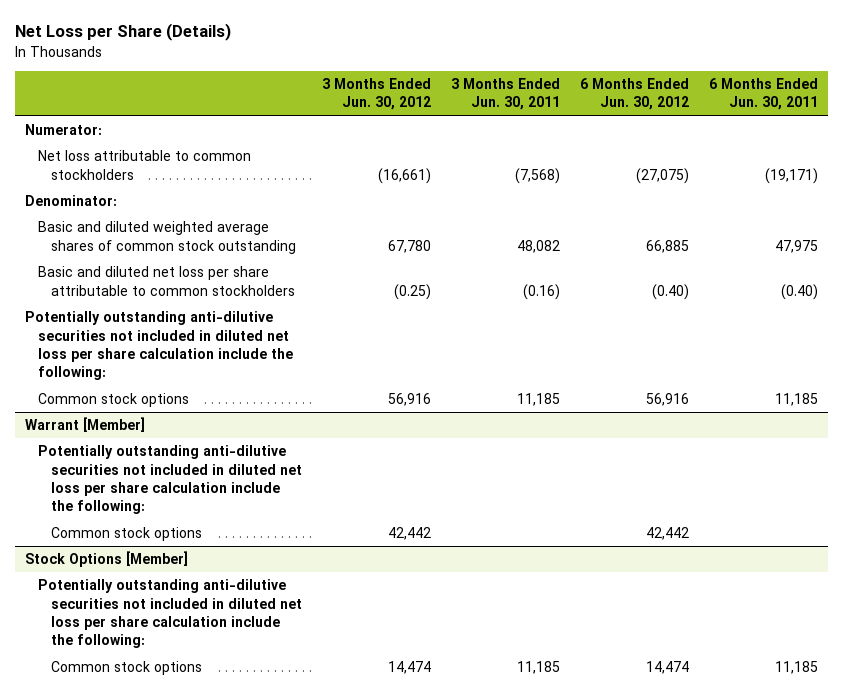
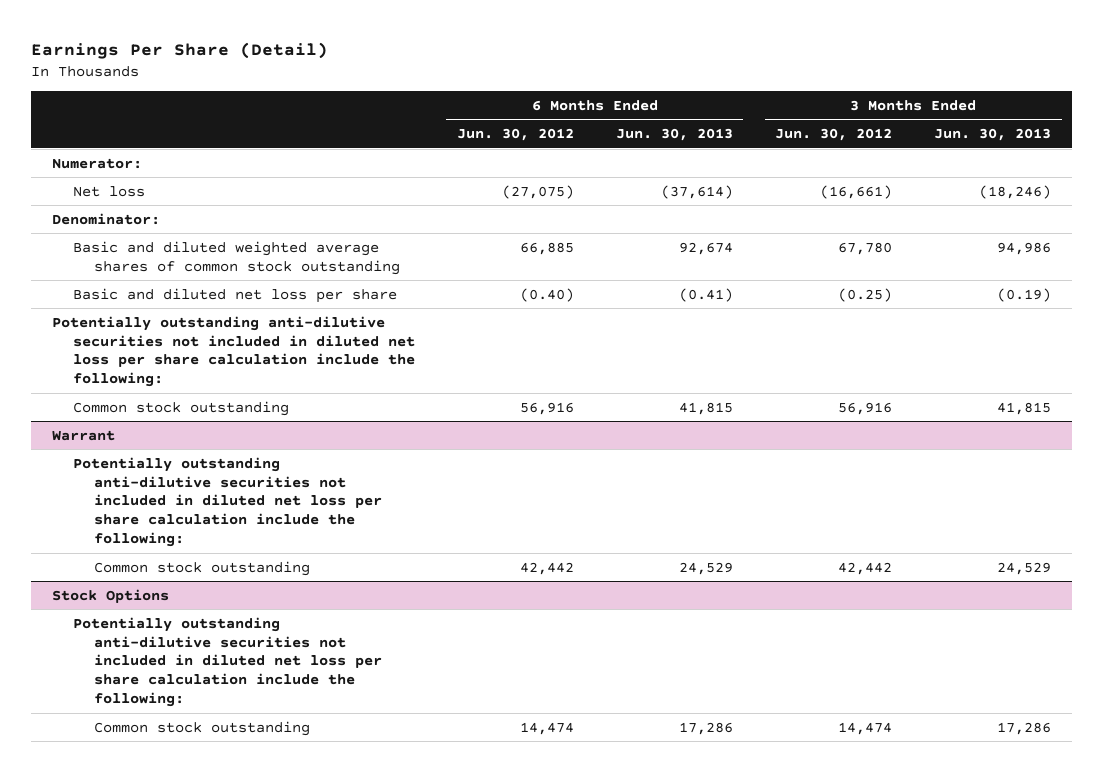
- Net Loss per Share (Details)
+ Earnings Per Share (Detail)
- | 3 Months Ended Jun. 30, 2012 | 3 Months Ended Jun. 30, 2011 | 6 Months Ended Jun. 30, 2012 | 6 Months Ended Jun. 30, 2011
+ | 6 Months Ended Jun. 30, 2012 | 6 Months Ended Jun. 30, 2013 | 3 Months Ended Jun. 30, 2012 | 3 Months Ended Jun. 30, 2013
- Net loss attributable to common stockholders | (16,661) | (7,568) | (27,075) | (19,171)
+ Net loss | (27,075) | (37,614) | (16,661) | (18,246)
- Basic and diluted net loss per share attributable to common stockholders | (0.25) | (0.16) | (0.40) | (0.40)
+ Basic and diluted net loss per share | (0.40) | (0.41) | (0.25) | (0.19)
- Common stock options | 56,916 | 11,185 | 56,916 | 11,185
- Warrant [Member]
+ Common stock outstanding | 56,916 | 41,815 | 56,916 | 41,815
+ Warrant
- Common stock options | 42,442 | | 42,442 |
- Stock Options [Member]
+ Common stock outstanding | 42,442 | 24,529 | 42,442 | 24,529
+ Stock Options
- Common stock options | 14,474 | 11,185 | 14,474 | 11,185
+ Common stock outstanding | 14,474 | 17,286 | 14,474 | 17,286

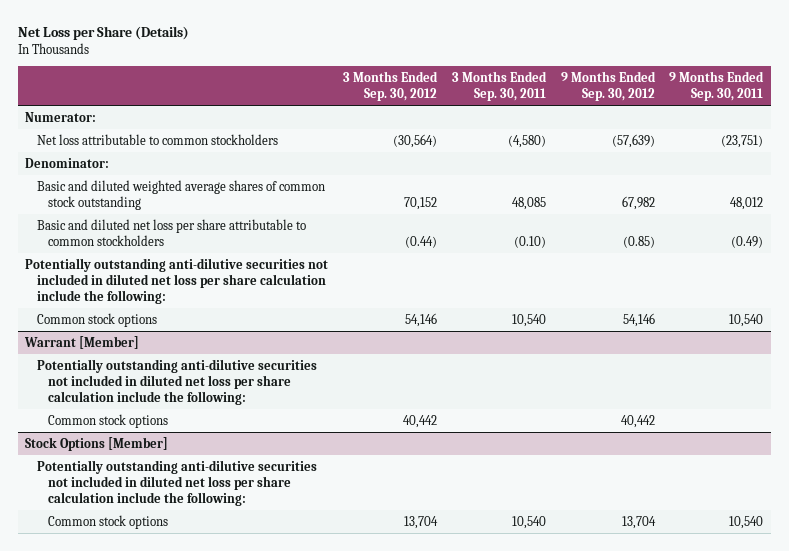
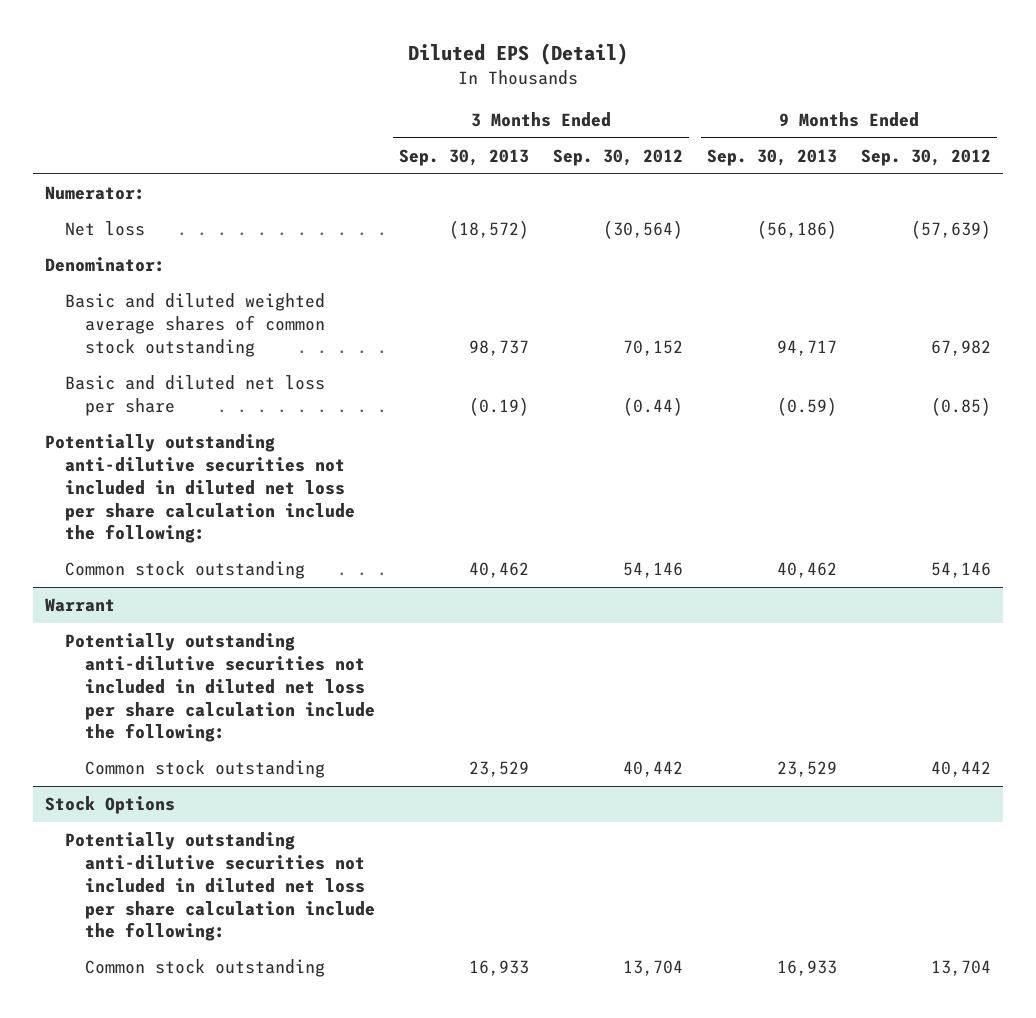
- Net Loss per Share (Details)
+ Diluted EPS (Detail)
- | 3 Months Ended Sep. 30, 2012 | 3 Months Ended Sep. 30, 2011 | 9 Months Ended Sep. 30, 2012 | 9 Months Ended Sep. 30, 2011
+ | 3 Months Ended Sep. 30, 2013 | 3 Months Ended Sep. 30, 2012 | 9 Months Ended Sep. 30, 2013 | 9 Months Ended Sep. 30, 2012
- Net loss attributable to common stockholders | (30,564) | (4,580) | (57,639) | (23,751)
+ Net loss | (18,572) | (30,564) | (56,186) | (57,639)
- Basic and diluted net loss per share attributable to common stockholders | (0.44) | (0.10) | (0.85) | (0.49)
+ Basic and diluted net loss per share | (0.19) | (0.44) | (0.59) | (0.85)
- Common stock options | 54,146 | 10,540 | 54,146 | 10,540
- Warrant [Member]
+ Common stock outstanding | 40,462 | 54,146 | 40,462 | 54,146
+ Warrant
- Common stock options | 40,442 | | 40,442 |
- Stock Options [Member]
+ Common stock outstanding | 23,529 | 40,442 | 23,529 | 40,442
+ Stock Options
- Common stock options | 13,704 | 10,540 | 13,704 | 10,540
+ Common stock outstanding | 16,933 | 13,704 | 16,933 | 13,704

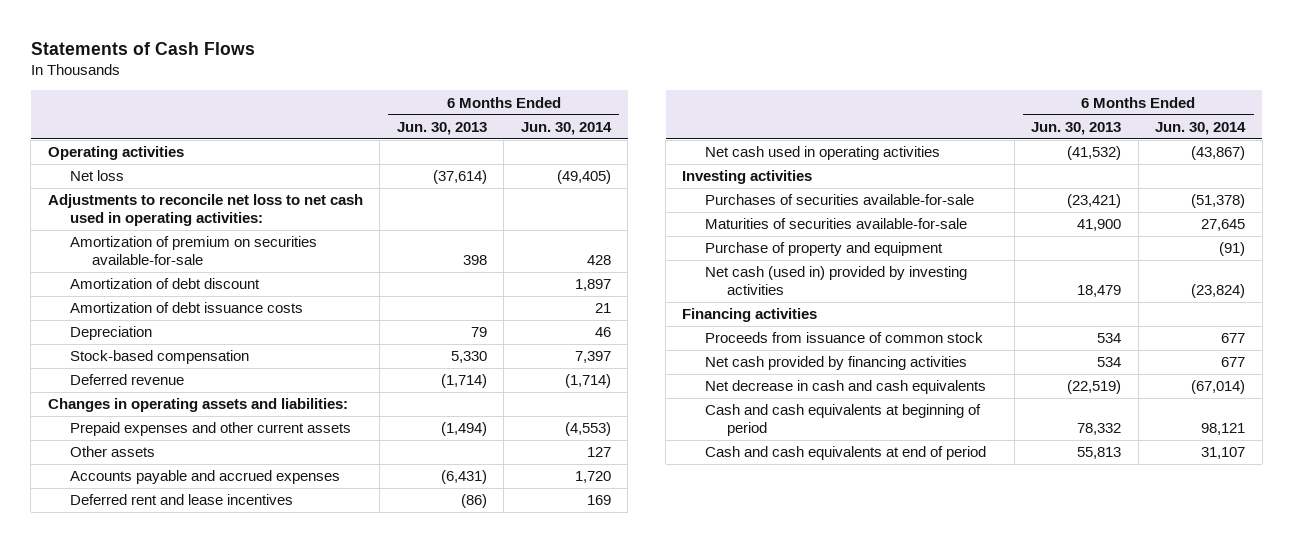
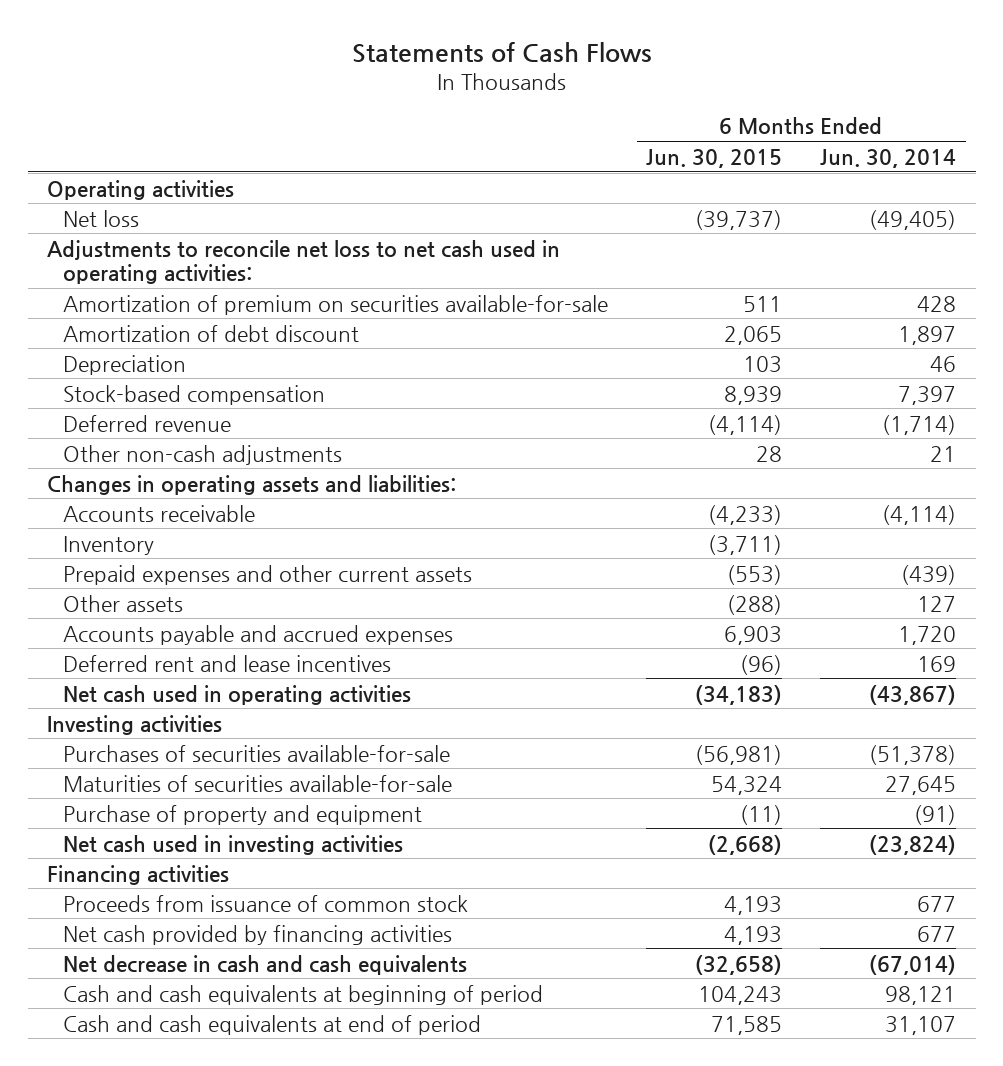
- | 6 Months Ended Jun. 30, 2013 | 6 Months Ended Jun. 30, 2014
+ | 6 Months Ended Jun. 30, 2015 | 6 Months Ended Jun. 30, 2014
- Amortization of debt issuance costs | | 21
+ Other non-cash adjustments | 28 | 21
- Prepaid expenses and other current assets | (1,494) | (4,553)
+ Accounts receivable | (4,233) | (4,114)
+ Inventory | (3,711) |
+ Prepaid expenses and other current assets | (553) | (439)
- Net cash (used in) provided by investing activities | 18,479 | (23,824)
+ Net cash used in investing activities | (2,668) | (23,824)

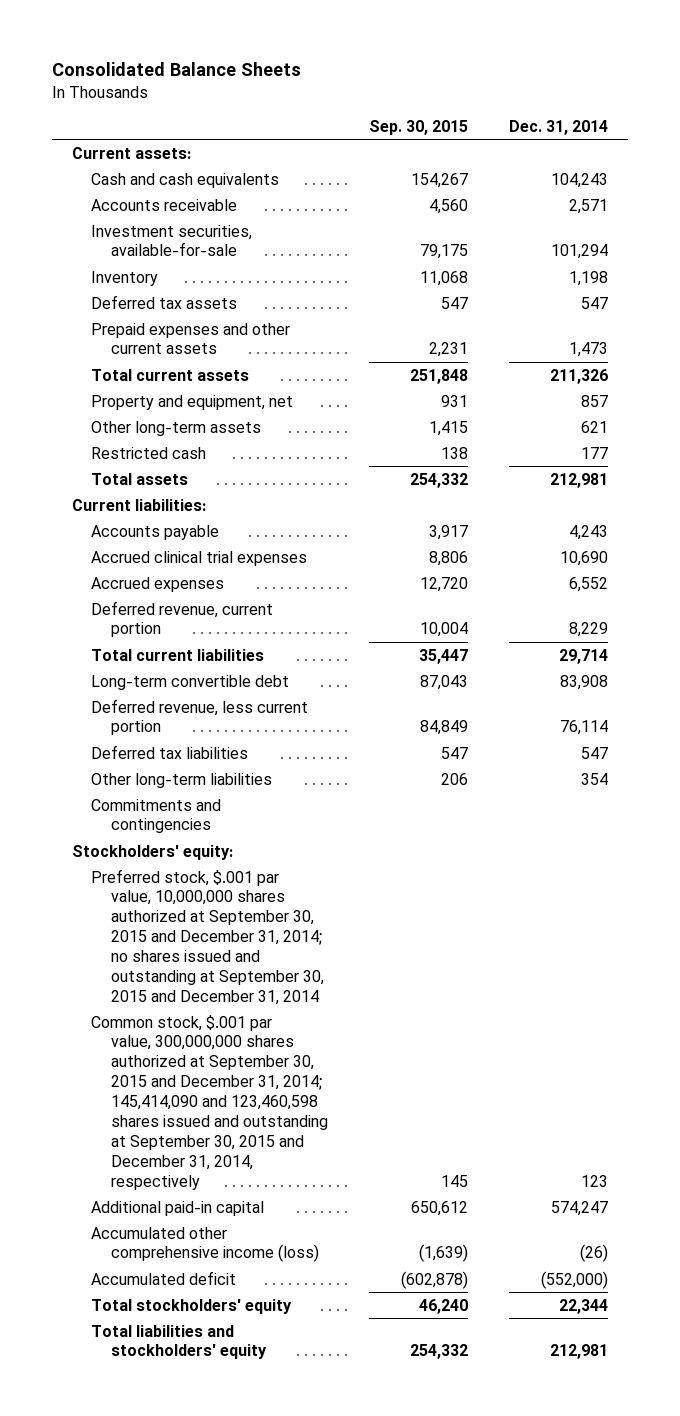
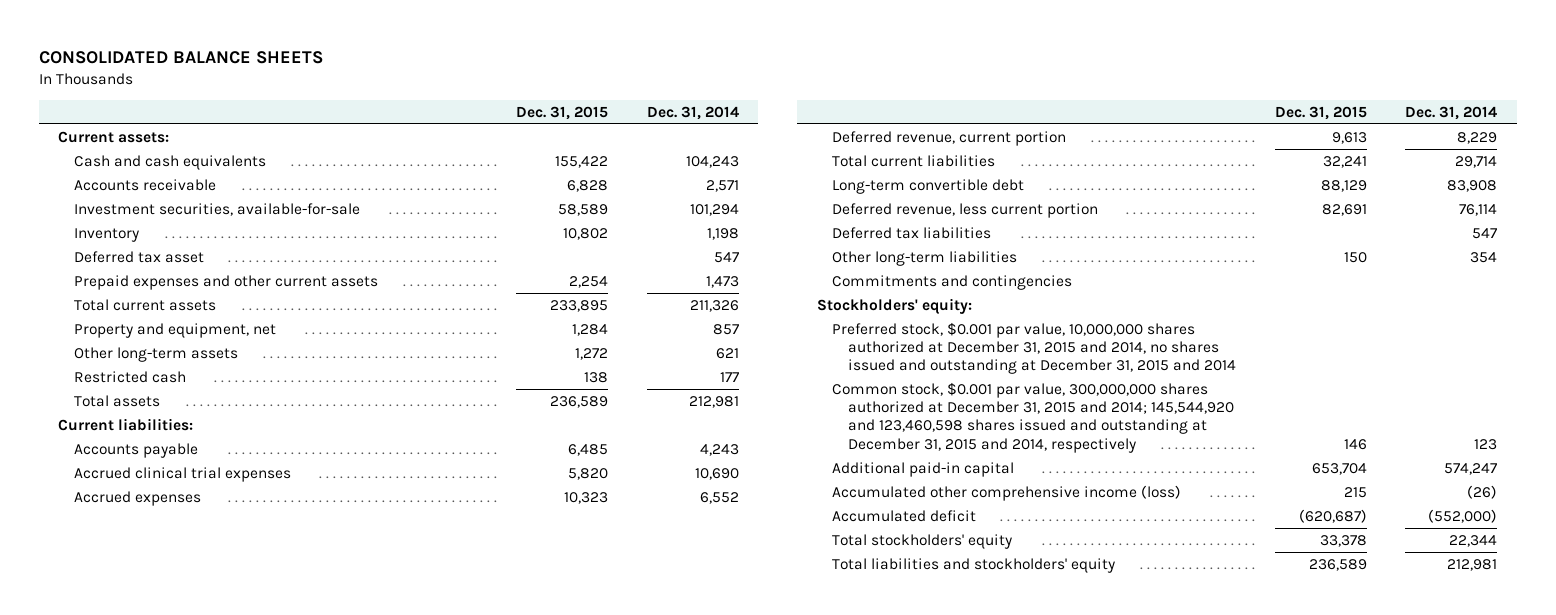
- Consolidated Balance Sheets
+ CONSOLIDATED BALANCE SHEETS
- | Sep. 30, 2015 | Dec. 31, 2014
+ | Dec. 31, 2015 | Dec. 31, 2014
- Deferred tax assets | 547 | 547
+ Deferred tax asset | | 547
- Preferred stock, $.001 par value, 10,000,000 shares authorized at September 30, 2015 and December 31, 2014; no shares issued and outstanding at September 30, 2015 and December 31, 2014
- Common stock, $.001 par value, 300,000,000 shares authorized at September 30, 2015 and December 31, 2014; 145,414,090 and 123,460,598 shares issued and outstanding at September 30, 2015 and December 31, 2014, respectively | 145 | 123
+ Preferred stock, $0.001 par value, 10,000,000 shares authorized at December 31, 2015 and 2014, no shares issued and outstanding at December 31, 2015 and 2014
+ Common stock, $0.001 par value, 300,000,000 shares authorized at December 31, 2015 and 2014; 145,544,920 and 123,460,598 shares issued and outstanding at December 31, 2015 and 2014, respectively | 146 | 123

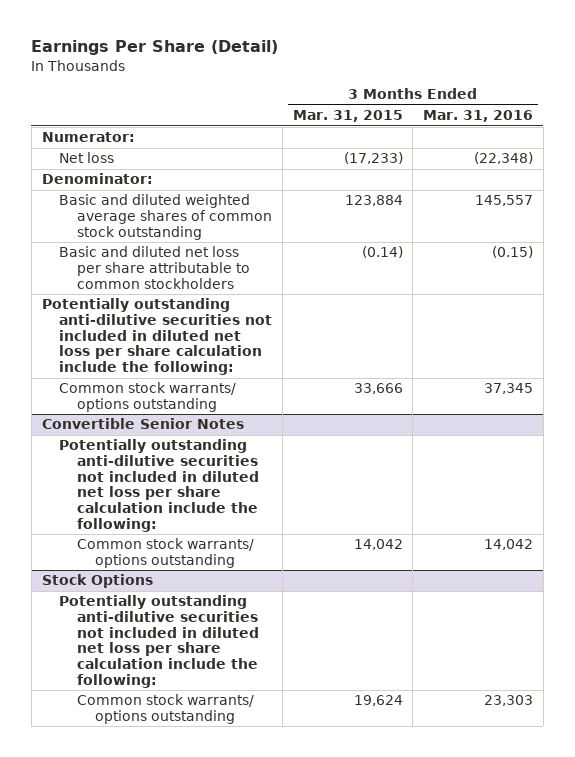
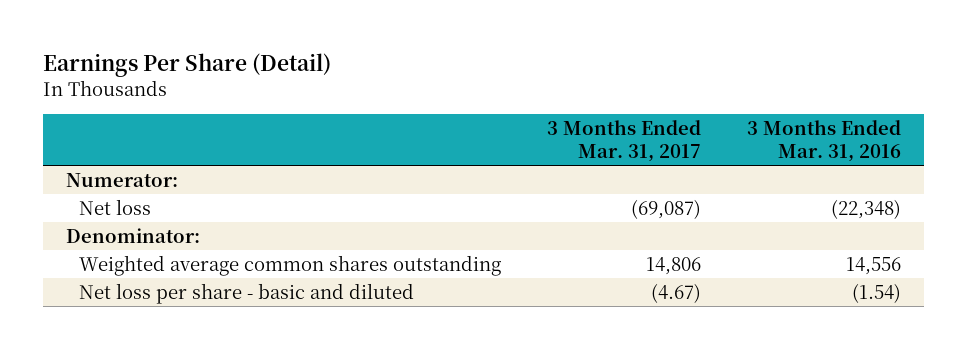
- | 3 Months Ended Mar. 31, 2015 | 3 Months Ended Mar. 31, 2016
+ | 3 Months Ended Mar. 31, 2017 | 3 Months Ended Mar. 31, 2016
- Basic and diluted weighted average shares of common stock outstanding | 123,884 | 145,557
- Basic and diluted net loss per share attributable to common stockholders | (0.14) | (0.15)
- Potentially outstanding anti-dilutive securities not included in diluted net loss per share calculation include the following:
- Common stock warrants/ options outstanding | 33,666 | 37,345
- Convertible Senior Notes
- Potentially outstanding anti-dilutive securities not included in diluted net loss per share calculation include the following:
- Common stock warrants/ options outstanding | 14,042 | 14,042
- Stock Options
- Potentially outstanding anti-dilutive securities not included in diluted net loss per share calculation include the following:
- Common stock warrants/ options outstanding | 19,624 | 23,303
+ Weighted average common shares outstanding | 14,806 | 14,556
+ Net loss per share - basic and diluted | (4.67) | (1.54)

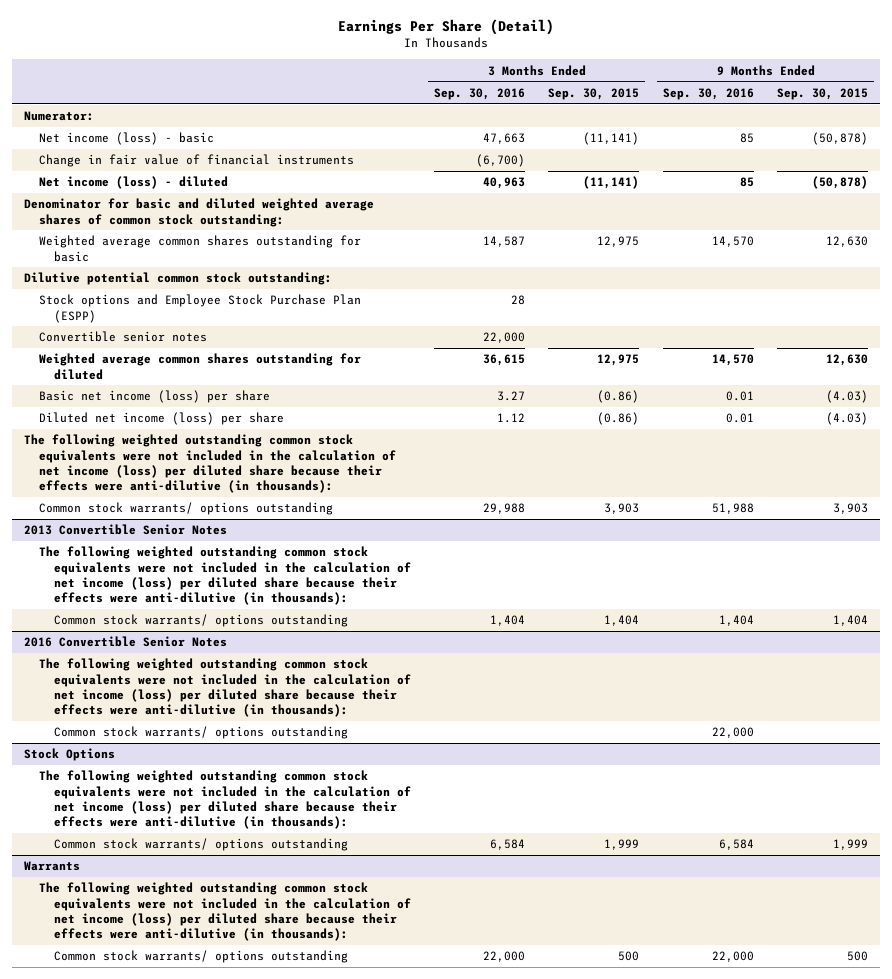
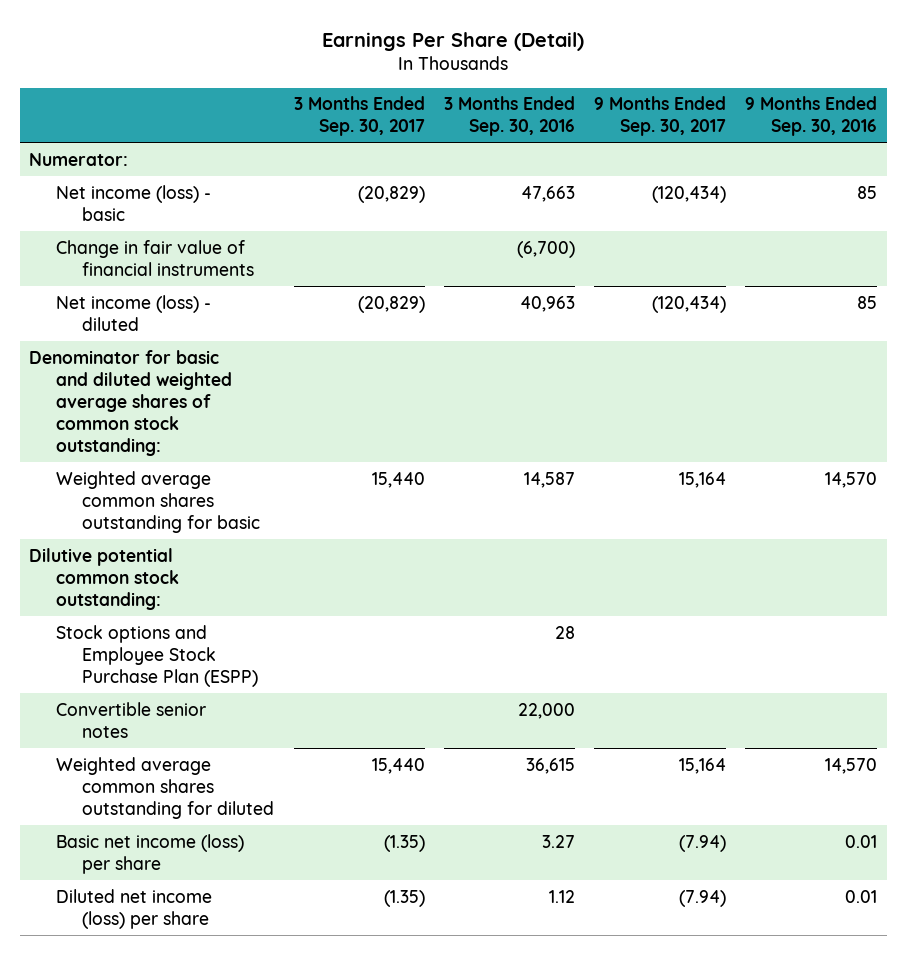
- | 3 Months Ended Sep. 30, 2016 | 3 Months Ended Sep. 30, 2015 | 9 Months Ended Sep. 30, 2016 | 9 Months Ended Sep. 30, 2015
+ | 3 Months Ended Sep. 30, 2017 | 3 Months Ended Sep. 30, 2016 | 9 Months Ended Sep. 30, 2017 | 9 Months Ended Sep. 30, 2016
- The following weighted outstanding common stock equivalents were not included in the calculation of net income (loss) per diluted share because their effects were anti-dilutive (in thousands):
- Common stock warrants/ options outstanding | 29,988 | 3,903 | 51,988 | 3,903
- 2013 Convertible Senior Notes
- The following weighted outstanding common stock equivalents were not included in the calculation of net income (loss) per diluted share because their effects were anti-dilutive (in thousands):
- Common stock warrants/ options outstanding | 1,404 | 1,404 | 1,404 | 1,404
- 2016 Convertible Senior Notes
- The following weighted outstanding common stock equivalents were not included in the calculation of net income (loss) per diluted share because their effects were anti-dilutive (in thousands):
- Common stock warrants/ options outstanding | | | 22,000 |
- Stock Options
- The following weighted outstanding common stock equivalents were not included in the calculation of net income (loss) per diluted share because their effects were anti-dilutive (in thousands):
- Common stock warrants/ options outstanding | 6,584 | 1,999 | 6,584 | 1,999
- Warrants
- The following weighted outstanding common stock equivalents were not included in the calculation of net income (loss) per diluted share because their effects were anti-dilutive (in thousands):
- Common stock warrants/ options outstanding | 22,000 | 500 | 22,000 | 500

